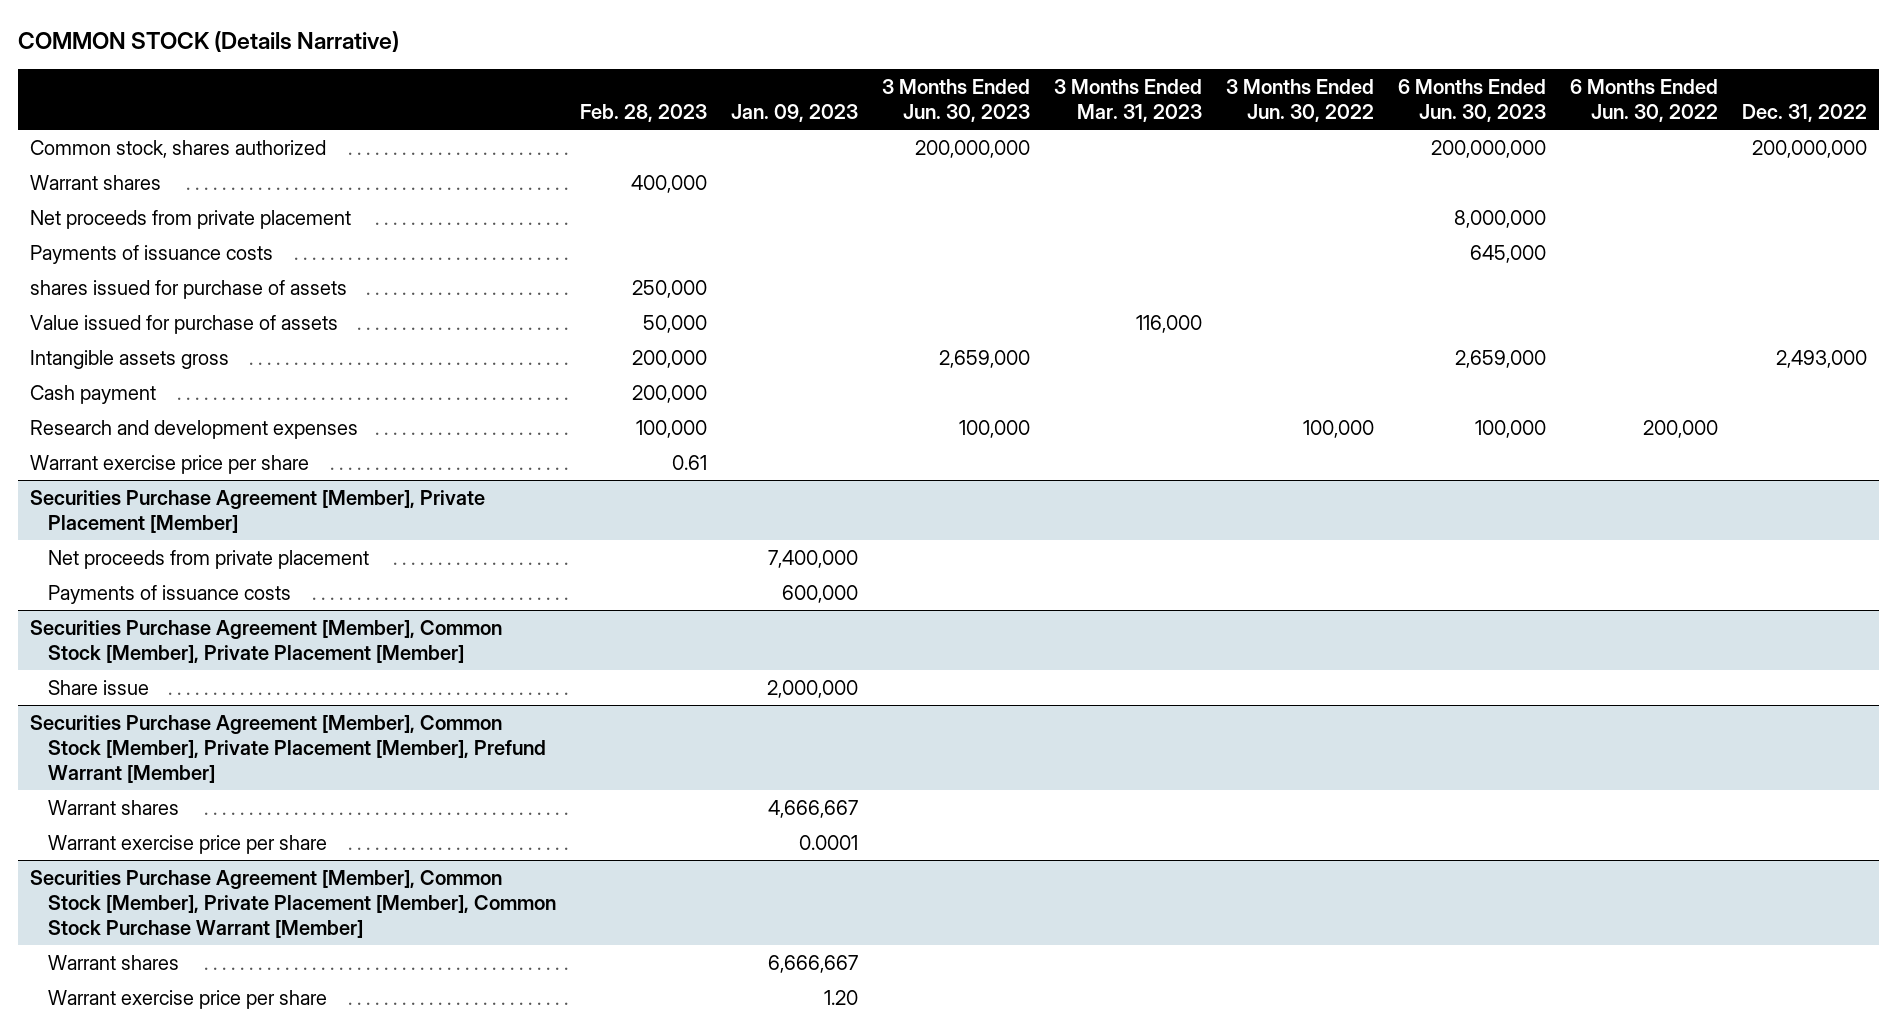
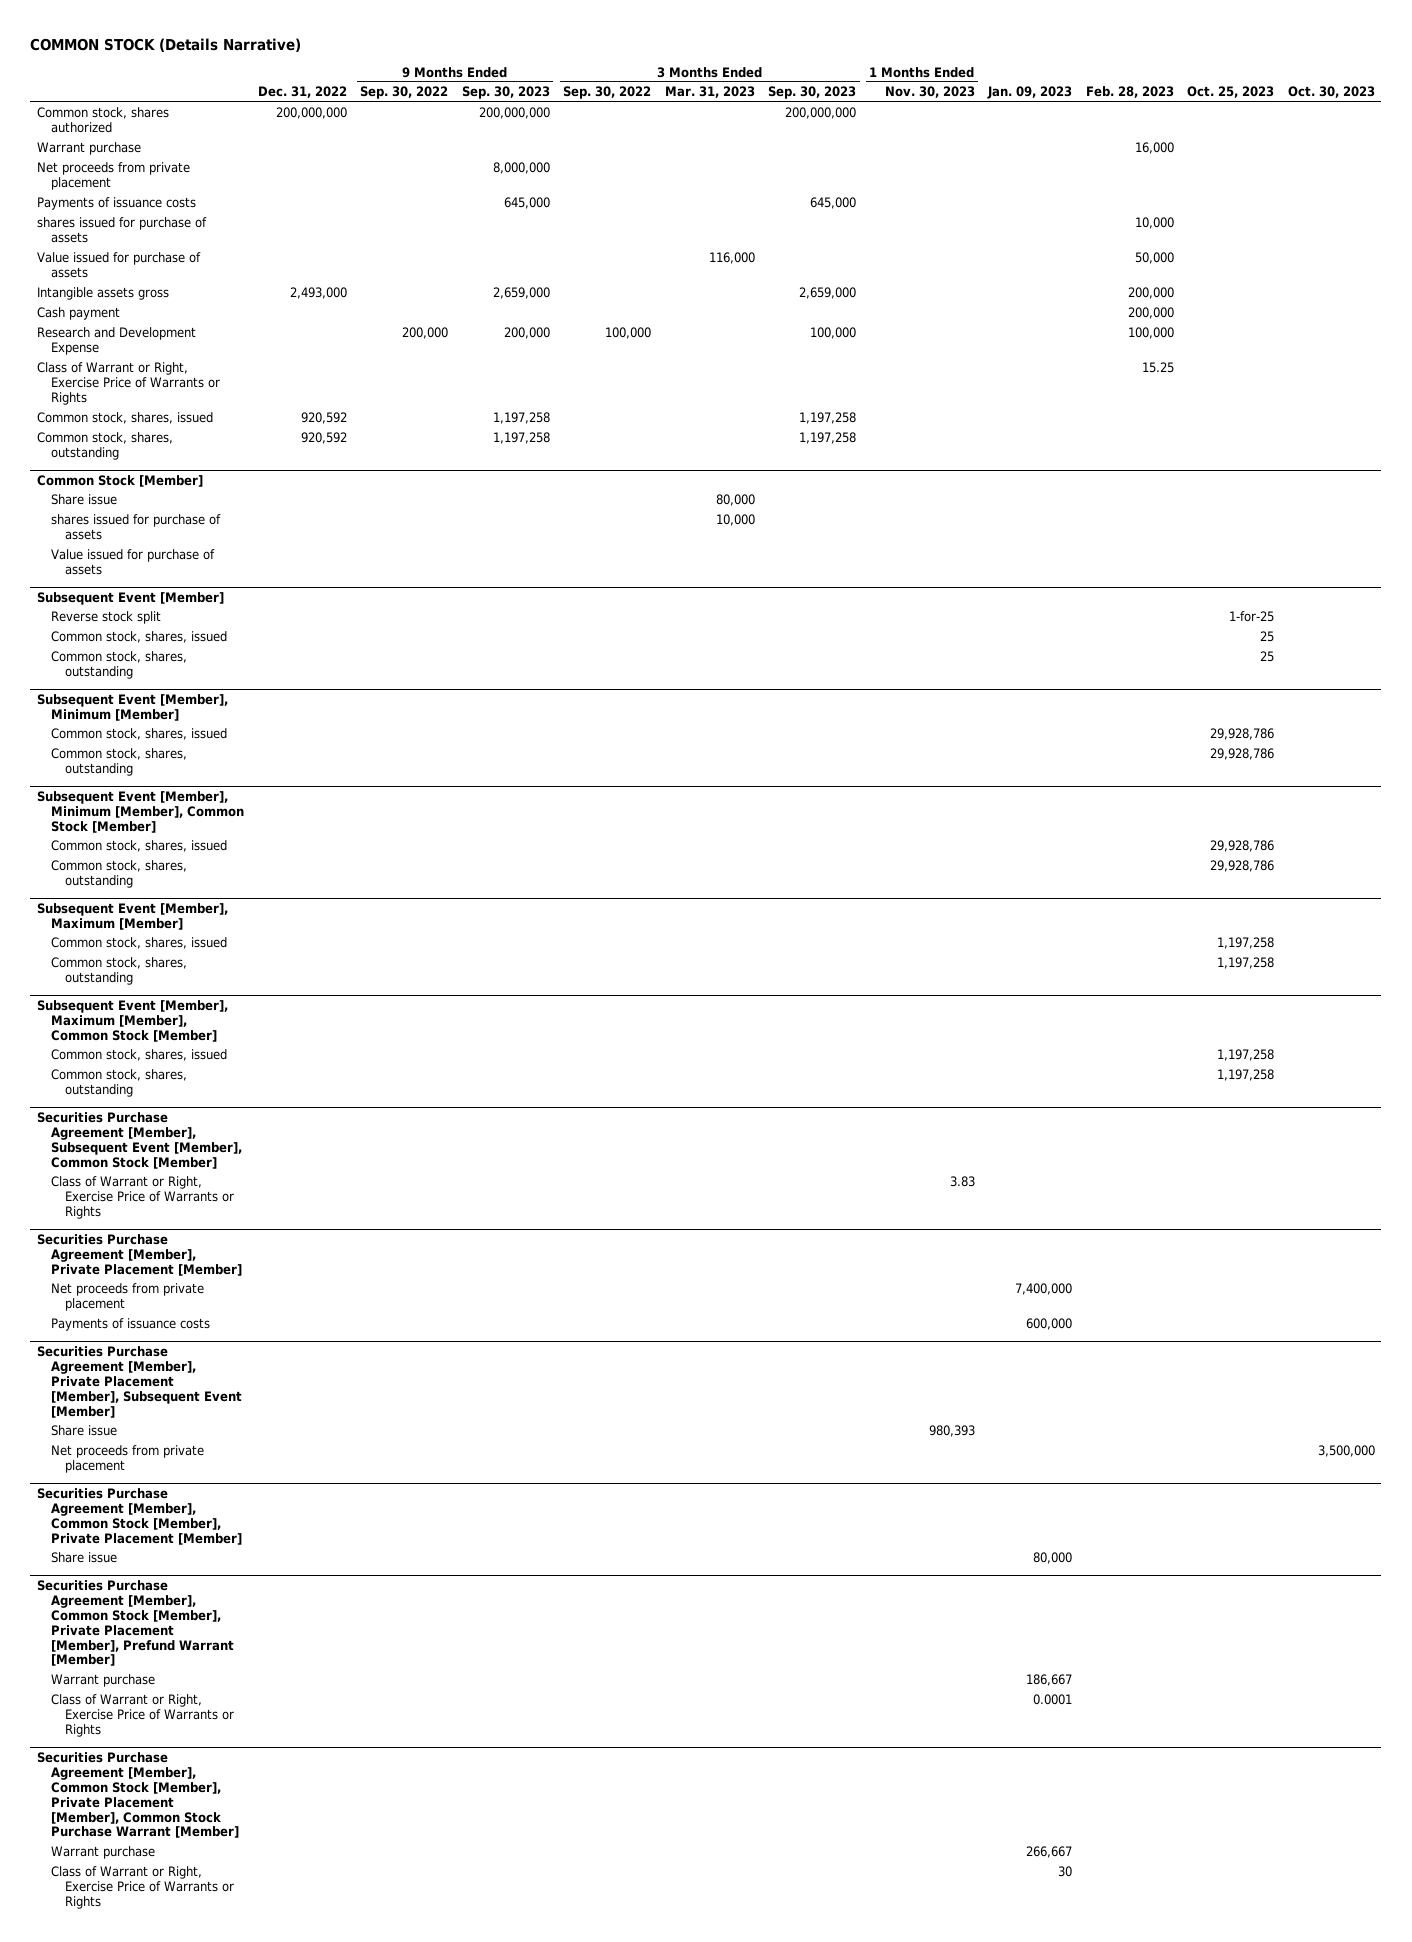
- | Feb. 28, 2023 | Jan. 09, 2023 | 3 Months Ended Jun. 30, 2023 | 3 Months Ended Mar. 31, 2023 | 3 Months Ended Jun. 30, 2022 | 6 Months Ended Jun. 30, 2023 | 6 Months Ended Jun. 30, 2022 | Dec. 31, 2022
+ | Dec. 31, 2022 | 9 Months Ended Sep. 30, 2022 | 9 Months Ended Sep. 30, 2023 | 3 Months Ended Sep. 30, 2022 | 3 Months Ended Mar. 31, 2023 | 3 Months Ended Sep. 30, 2023 | 1 Months Ended Nov. 30, 2023 | Jan. 09, 2023 | Feb. 28, 2023 | Oct. 25, 2023 | Oct. 30, 2023
- Warrant shares | 400,000 | | | | | | |
+ Warrant purchase | | | | | | | | | 16,000 | |
- shares issued for purchase of assets | 250,000 | | | | | | |
+ shares issued for purchase of assets | | | | | | | | | 10,000 | |
- Research and development expenses | 100,000 | | 100,000 | | 100,000 | 100,000 | 200,000 |
- Warrant exercise price per share | 0.61 | | | | | | |
+ Research and Development Expense | | 200,000 | 200,000 | 100,000 | | 100,000 | | | 100,000 | |
+ Class of Warrant or Right, Exercise Price of Warrants or Rights | | | | | | | | | 15.25 | |
+ Common stock, shares, issued | 920,592 | | 1,197,258 | | | 1,197,258 | | | | |
+ Common stock, shares, outstanding | 920,592 | | 1,197,258 | | | 1,197,258 | | | | |
+ Common Stock [Member]
+ Share issue | | | | | 80,000 | | | | | |
+ shares issued for purchase of assets | | | | | 10,000 | | | | | |
+ Value issued for purchase of assets
+ Subsequent Event [Member]
+ Reverse stock split | | | | | | | | | | 1-for-25 |
+ Common stock, shares, issued | | | | | | | | | | 25 |
+ Common stock, shares, outstanding | | | | | | | | | | 25 |
+ Subsequent Event [Member], Minimum [Member]
+ Common stock, shares, issued | | | | | | | | | | 29,928,786 |
+ Common stock, shares, outstanding | | | | | | | | | | 29,928,786 |
+ Subsequent Event [Member], Minimum [Member], Common Stock [Member]
+ Common stock, shares, issued | | | | | | | | | | 29,928,786 |
+ Common stock, shares, outstanding | | | | | | | | | | 29,928,786 |
+ Subsequent Event [Member], Maximum [Member]
+ Common stock, shares, issued | | | | | | | | | | 1,197,258 |
+ Common stock, shares, outstanding | | | | | | | | | | 1,197,258 |
+ Subsequent Event [Member], Maximum [Member], Common Stock [Member]
+ Common stock, shares, issued | | | | | | | | | | 1,197,258 |
+ Common stock, shares, outstanding | | | | | | | | | | 1,197,258 |
+ Securities Purchase Agreement [Member], Subsequent Event [Member], Common Stock [Member]
+ Class of Warrant or Right, Exercise Price of Warrants or Rights | | | | | | | 3.83 | | | |
+ Securities Purchase Agreement [Member], Private Placement [Member], Subsequent Event [Member]
+ Share issue | | | | | | | 980,393 | | | |
+ Net proceeds from private placement | | | | | | | | | | | 3,500,000
@ Securities Purchase Agreement [Member], Common Stock [Member], Private Placement [Member]
- Share issue | | 2,000,000 | | | | | |
+ Share issue | | | | | | | | 80,000 | | |
@ Securities Purchase Agreement [Member], Common Stock [Member], Private Placement [Member], Prefund Warrant [Member]
- Warrant shares | | 4,666,667 | | | | | |
- Warrant exercise price per share | | 0.0001 | | | | | |
+ Warrant purchase | | | | | | | | 186,667 | | |
+ Class of Warrant or Right, Exercise Price of Warrants or Rights | | | | | | | | 0.0001 | | |
@ Securities Purchase Agreement [Member], Common Stock [Member], Private Placement [Member], Common Stock Purchase Warrant [Member]
- Warrant shares | | 6,666,667 | | | | | |
- Warrant exercise price per share | | 1.20 | | | | | |
+ Warrant purchase | | | | | | | | 266,667 | | |
+ Class of Warrant or Right, Exercise Price of Warrants or Rights | | | | | | | | 30 | | |

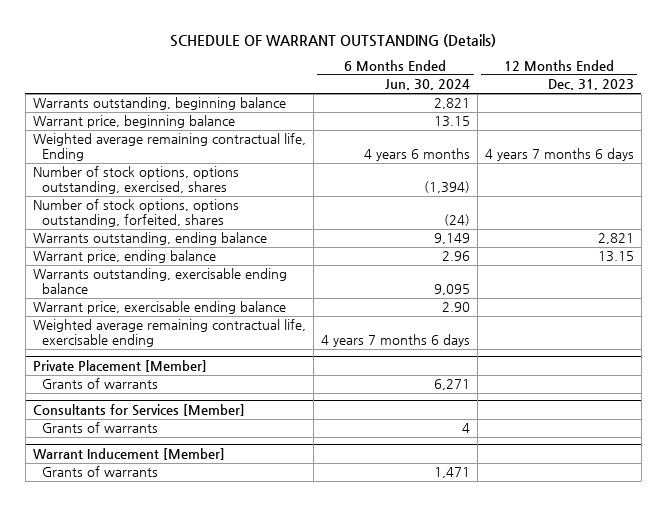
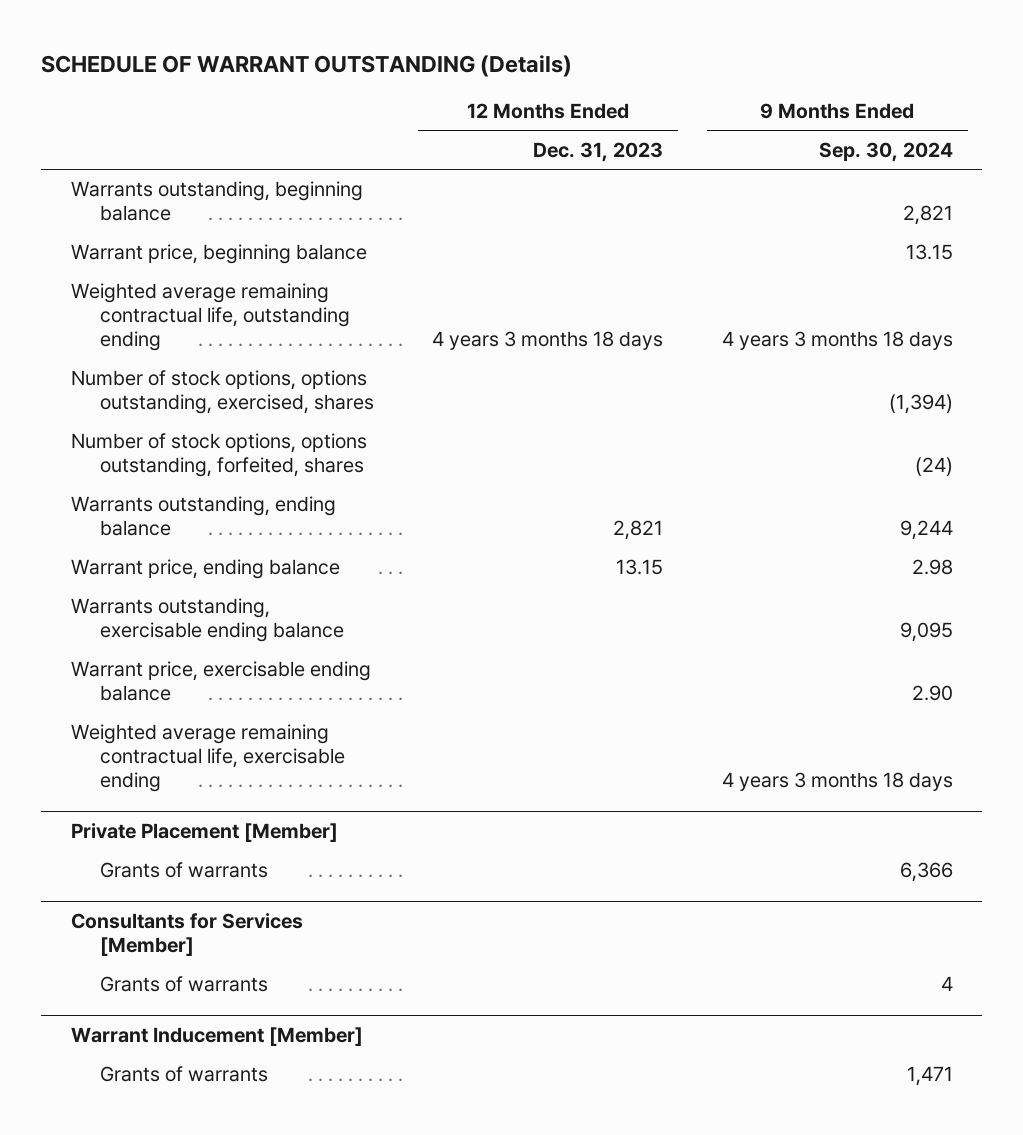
- | 6 Months Ended Jun. 30, 2024 | 12 Months Ended Dec. 31, 2023
+ | 12 Months Ended Dec. 31, 2023 | 9 Months Ended Sep. 30, 2024
- Weighted average remaining contractual life, Ending | 4 years 6 months | 4 years 7 months 6 days
+ Weighted average remaining contractual life, outstanding ending | 4 years 3 months 18 days | 4 years 3 months 18 days

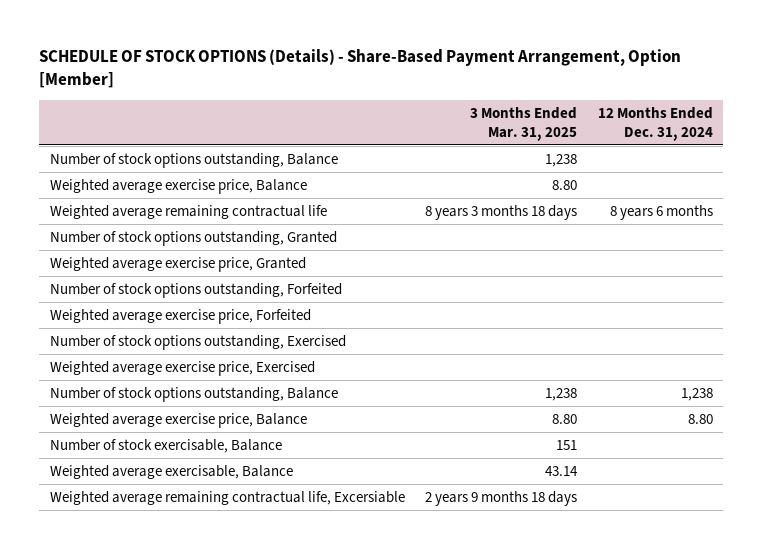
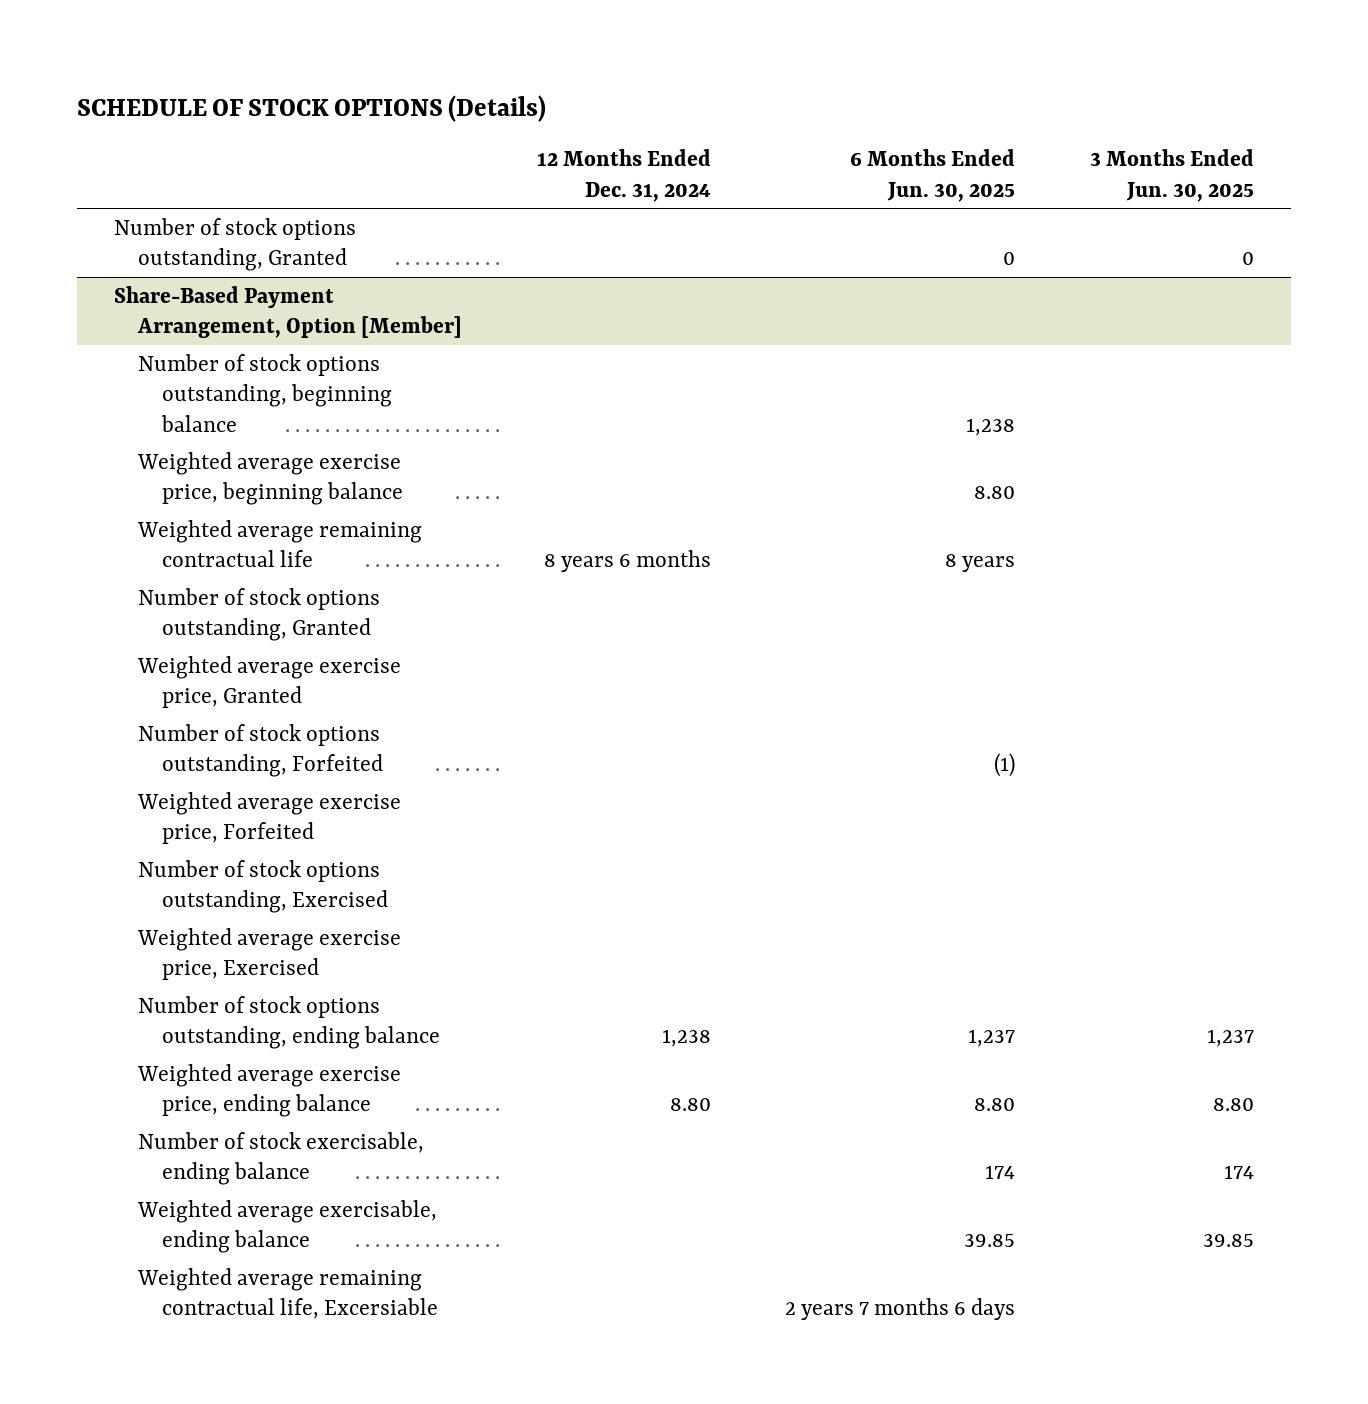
- SCHEDULE OF STOCK OPTIONS (Details) - Share-Based Payment Arrangement, Option [Member]
+ SCHEDULE OF STOCK OPTIONS (Details)
- | 3 Months Ended Mar. 31, 2025 | 12 Months Ended Dec. 31, 2024
+ | 12 Months Ended Dec. 31, 2024 | 6 Months Ended Jun. 30, 2025 | 3 Months Ended Jun. 30, 2025
- Number of stock options outstanding, Balance | 1,238 |
- Weighted average exercise price, Balance | 8.80 |
- Weighted average remaining contractual life | 8 years 3 months 18 days | 8 years 6 months
- Weighted average exercise price, Granted
- Number of stock options outstanding, Forfeited
- Weighted average exercise price, Forfeited
- Number of stock options outstanding, Exercised
- Weighted average exercise price, Exercised
- Number of stock options outstanding, Balance | 1,238 | 1,238
- Weighted average exercise price, Balance | 8.80 | 8.80
- Number of stock exercisable, Balance | 151 |
- Weighted average exercisable, Balance | 43.14 |
- Weighted average remaining contractual life, Excersiable | 2 years 9 months 18 days |
+ Share-Based Payment Arrangement, Option [Member]
+ Number of stock options outstanding, beginning balance | | 1,238 |
+ Weighted average exercise price, beginning balance | | 8.80 |
+ Weighted average remaining contractual life | 8 years 6 months | 8 years |
+ Number of stock options outstanding, Granted
+ Weighted average exercise price, Granted
+ Number of stock options outstanding, Forfeited | | (1) |
+ Weighted average exercise price, Forfeited
+ Number of stock options outstanding, Exercised
+ Weighted average exercise price, Exercised
+ Number of stock options outstanding, ending balance | 1,238 | 1,237 | 1,237
+ Weighted average exercise price, ending balance | 8.80 | 8.80 | 8.80
+ Number of stock exercisable, ending balance | | 174 | 174
+ Weighted average exercisable, ending balance | | 39.85 | 39.85
+ Weighted average remaining contractual life, Excersiable | | 2 years 7 months 6 days |

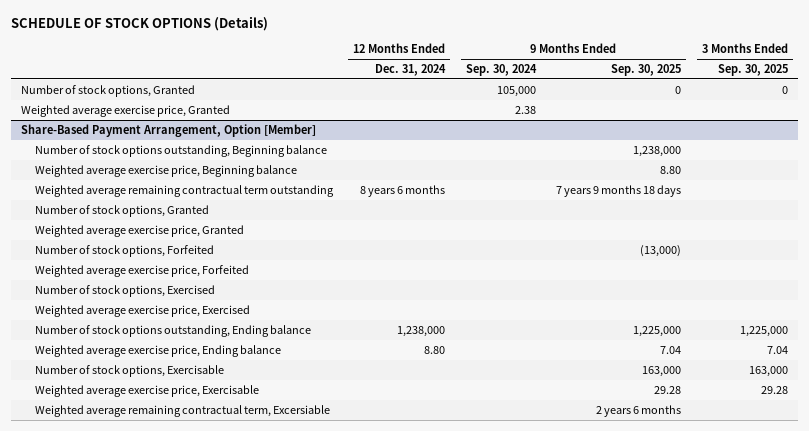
- | 12 Months Ended Dec. 31, 2024 | 6 Months Ended Jun. 30, 2025 | 3 Months Ended Jun. 30, 2025
+ | 12 Months Ended Dec. 31, 2024 | 9 Months Ended Sep. 30, 2024 | 9 Months Ended Sep. 30, 2025 | 3 Months Ended Sep. 30, 2025
- Number of stock options outstanding, Granted | | 0 | 0
+ Number of stock options, Granted | | 105,000 | 0 | 0
+ Weighted average exercise price, Granted | | 2.38 | |
@ Share-Based Payment Arrangement, Option [Member]
- Number of stock options outstanding, beginning balance | | 1,238 |
- Weighted average exercise price, beginning balance | | 8.80 |
- Weighted average remaining contractual life | 8 years 6 months | 8 years |
- Number of stock options outstanding, Granted
+ Number of stock options outstanding, Beginning balance | | | 1,238,000 |
+ Weighted average exercise price, Beginning balance | | | 8.80 |
+ Weighted average remaining contractual term outstanding | 8 years 6 months | | 7 years 9 months 18 days |
+ Number of stock options, Granted
- Number of stock options outstanding, Forfeited | | (1) |
+ Number of stock options, Forfeited | | | (13,000) |
- Number of stock options outstanding, Exercised
+ Number of stock options, Exercised
- Number of stock options outstanding, ending balance | 1,238 | 1,237 | 1,237
- Weighted average exercise price, ending balance | 8.80 | 8.80 | 8.80
- Number of stock exercisable, ending balance | | 174 | 174
- Weighted average exercisable, ending balance | | 39.85 | 39.85
- Weighted average remaining contractual life, Excersiable | | 2 years 7 months 6 days |
+ Number of stock options outstanding, Ending balance | 1,238,000 | | 1,225,000 | 1,225,000
+ Weighted average exercise price, Ending balance | 8.80 | | 7.04 | 7.04
+ Number of stock options, Exercisable | | | 163,000 | 163,000
+ Weighted average exercise price, Exercisable | | | 29.28 | 29.28
+ Weighted average remaining contractual term, Excersiable | | | 2 years 6 months |

